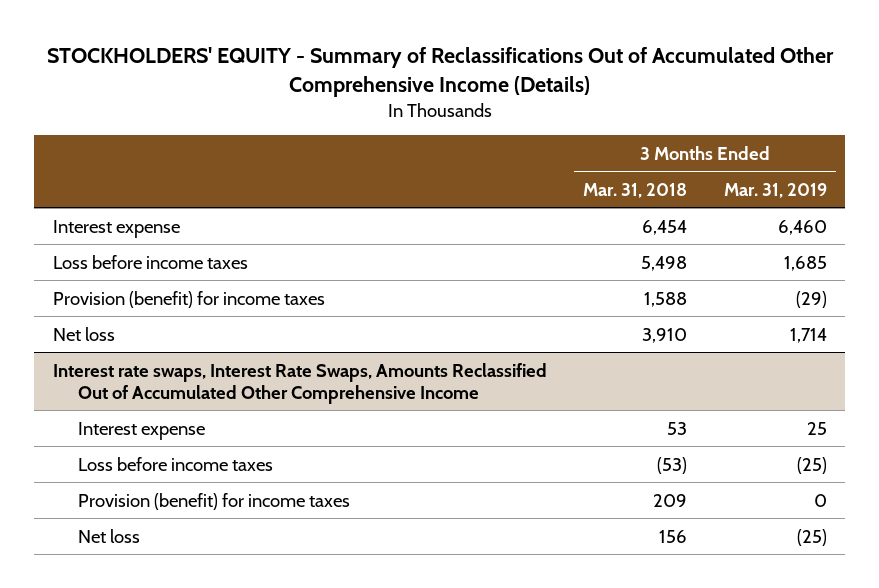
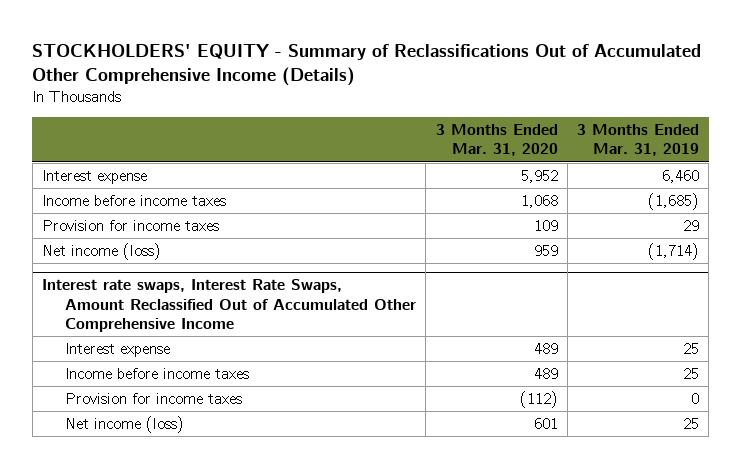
- | 3 Months Ended Mar. 31, 2018 | 3 Months Ended Mar. 31, 2019
+ | 3 Months Ended Mar. 31, 2020 | 3 Months Ended Mar. 31, 2019
- Loss before income taxes | 5,498 | 1,685
- Provision (benefit) for income taxes | 1,588 | (29)
- Net loss | 3,910 | 1,714
- Interest rate swaps, Interest Rate Swaps, Amounts Reclassified Out of Accumulated Other Comprehensive Income
+ Income before income taxes | 1,068 | (1,685)
+ Provision for income taxes | 109 | 29
+ Net income (loss) | 959 | (1,714)
+ Interest rate swaps, Interest Rate Swaps, Amount Reclassified Out of Accumulated Other Comprehensive Income
- Loss before income taxes | (53) | (25)
- Provision (benefit) for income taxes | 209 | 0
- Net loss | 156 | (25)
+ Income before income taxes | 489 | 25
+ Provision for income taxes | (112) | 0
+ Net income (loss) | 601 | 25

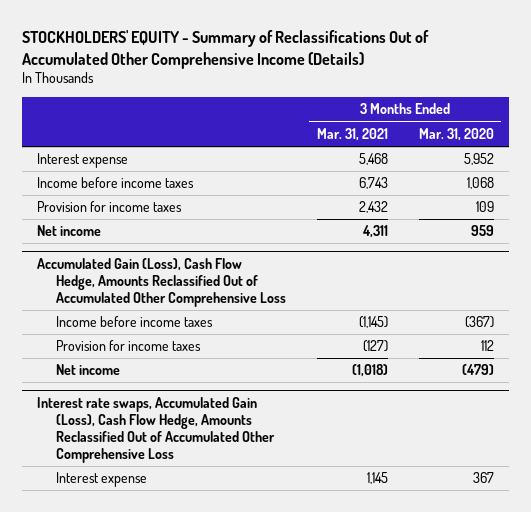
- | 3 Months Ended Mar. 31, 2020 | 3 Months Ended Mar. 31, 2019
+ | 3 Months Ended Mar. 31, 2021 | 3 Months Ended Mar. 31, 2020
- Net income (loss) | 959 | (1,714)
- Interest rate swaps, Interest Rate Swaps, Amount Reclassified Out of Accumulated Other Comprehensive Income
- Interest expense | 489 | 25
- Income before income taxes | 489 | 25
- Provision for income taxes | (112) | 0
- Net income (loss) | 601 | 25
+ Net income | 4,311 | 959
+ Accumulated Gain (Loss), Cash Flow Hedge, Amounts Reclassified Out of Accumulated Other Comprehensive Loss
+ Income before income taxes | (1,145) | (367)
+ Provision for income taxes | (127) | 112
+ Net income | (1,018) | (479)
+ Interest rate swaps, Accumulated Gain (Loss), Cash Flow Hedge, Amounts Reclassified Out of Accumulated Other Comprehensive Loss
+ Interest expense | 1,145 | 367

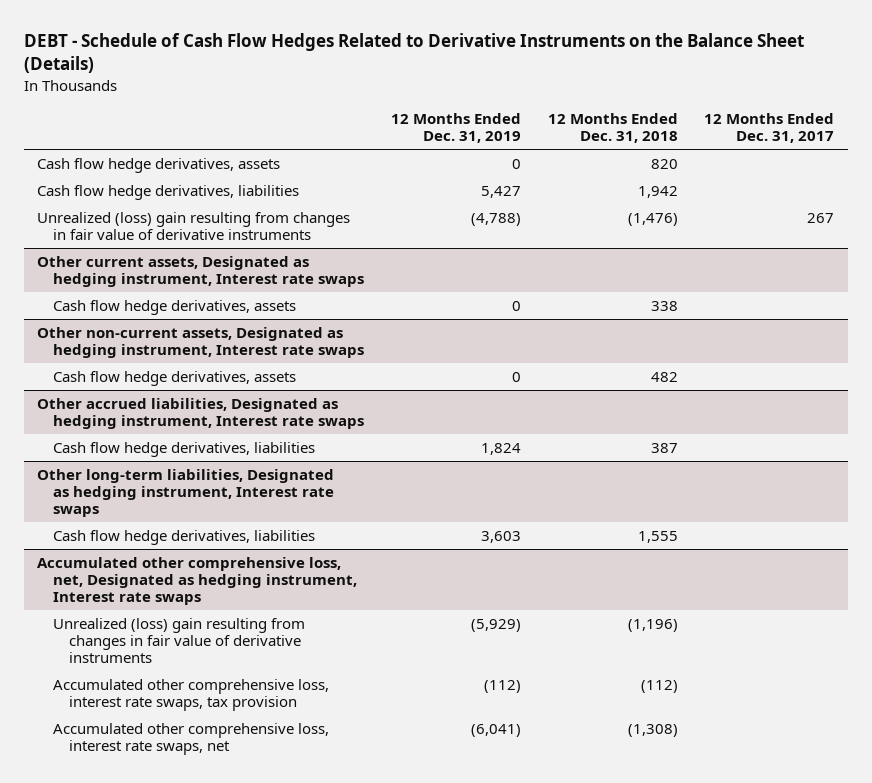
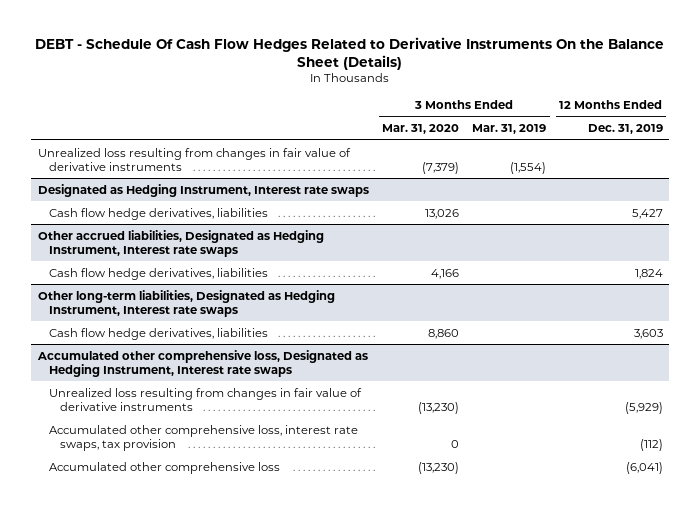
- DEBT - Schedule of Cash Flow Hedges Related to Derivative Instruments on the Balance Sheet (Details)
+ DEBT - Schedule Of Cash Flow Hedges Related to Derivative Instruments On the Balance Sheet (Details)
- | 12 Months Ended Dec. 31, 2019 | 12 Months Ended Dec. 31, 2018 | 12 Months Ended Dec. 31, 2017
+ | 3 Months Ended Mar. 31, 2020 | 3 Months Ended Mar. 31, 2019 | 12 Months Ended Dec. 31, 2019
- Cash flow hedge derivatives, assets | 0 | 820 |
+ Unrealized loss resulting from changes in fair value of derivative instruments | (7,379) | (1,554) |
+ Designated as Hedging Instrument, Interest rate swaps
- Unrealized (loss) gain resulting from changes in fair value of derivative instruments | (4,788) | (1,476) | 267
- Other current assets, Designated as hedging instrument, Interest rate swaps
- Cash flow hedge derivatives, assets | 0 | 338 |
- Other non-current assets, Designated as hedging instrument, Interest rate swaps
- Cash flow hedge derivatives, assets | 0 | 482 |
- Other accrued liabilities, Designated as hedging instrument, Interest rate swaps
+ Other accrued liabilities, Designated as Hedging Instrument, Interest rate swaps
- Other long-term liabilities, Designated as hedging instrument, Interest rate swaps
+ Other long-term liabilities, Designated as Hedging Instrument, Interest rate swaps
- Accumulated other comprehensive loss, net, Designated as hedging instrument, Interest rate swaps
- Unrealized (loss) gain resulting from changes in fair value of derivative instruments | (5,929) | (1,196) |
+ Accumulated other comprehensive loss, Designated as Hedging Instrument, Interest rate swaps
+ Unrealized loss resulting from changes in fair value of derivative instruments | (13,230) | | (5,929)
- Accumulated other comprehensive loss, interest rate swaps, net | (6,041) | (1,308) |
+ Accumulated other comprehensive loss | (13,230) | | (6,041)

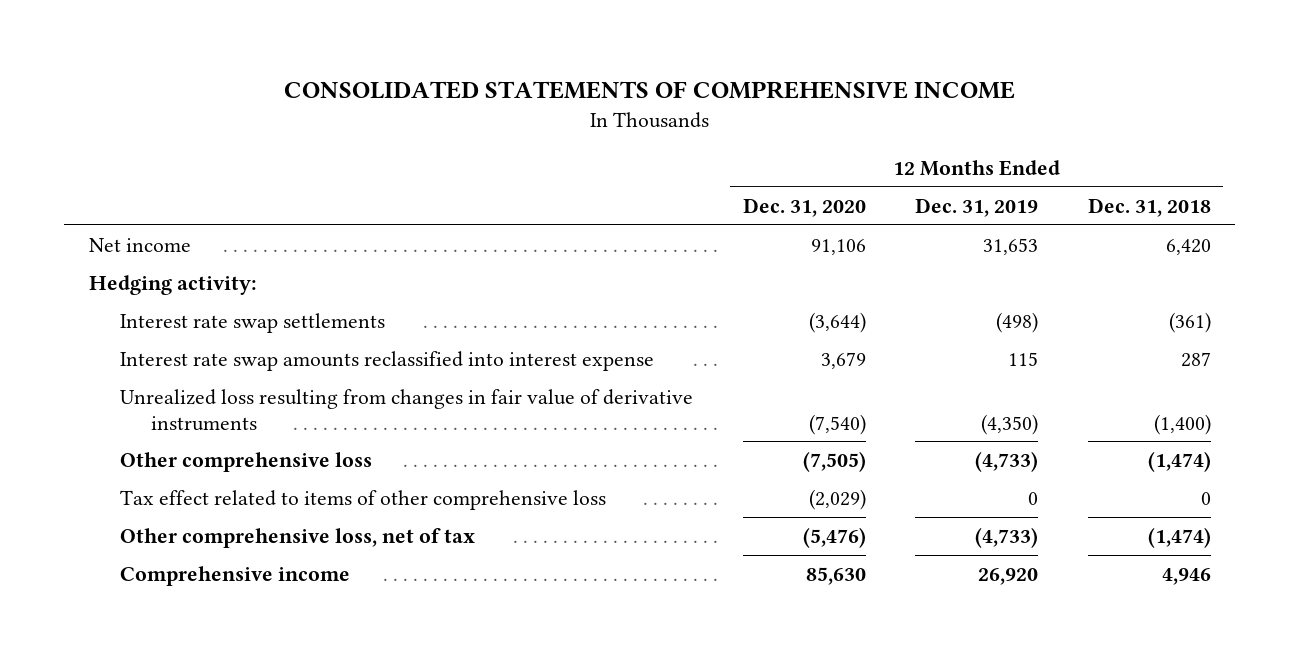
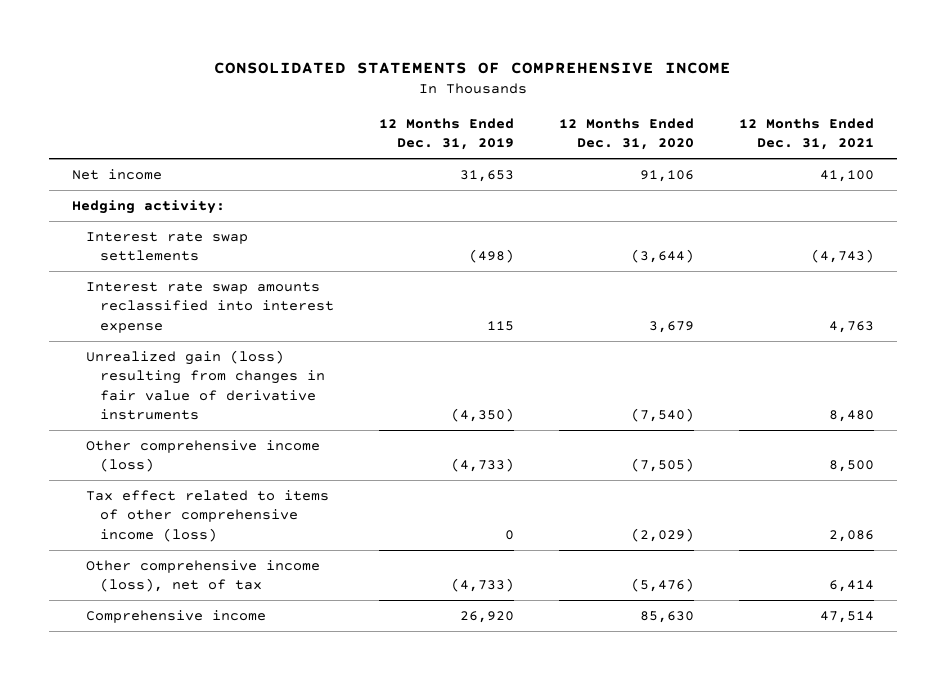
- | 12 Months Ended Dec. 31, 2020 | 12 Months Ended Dec. 31, 2019 | 12 Months Ended Dec. 31, 2018
+ | 12 Months Ended Dec. 31, 2019 | 12 Months Ended Dec. 31, 2020 | 12 Months Ended Dec. 31, 2021
- Unrealized loss resulting from changes in fair value of derivative instruments | (7,540) | (4,350) | (1,400)
- Other comprehensive loss | (7,505) | (4,733) | (1,474)
- Tax effect related to items of other comprehensive loss | (2,029) | 0 | 0
- Other comprehensive loss, net of tax | (5,476) | (4,733) | (1,474)
+ Unrealized gain (loss) resulting from changes in fair value of derivative instruments | (4,350) | (7,540) | 8,480
+ Other comprehensive income (loss) | (4,733) | (7,505) | 8,500
+ Tax effect related to items of other comprehensive income (loss) | 0 | (2,029) | 2,086
+ Other comprehensive income (loss), net of tax | (4,733) | (5,476) | 6,414

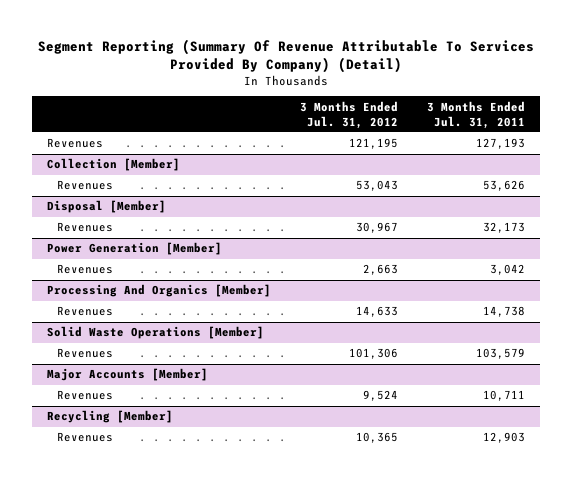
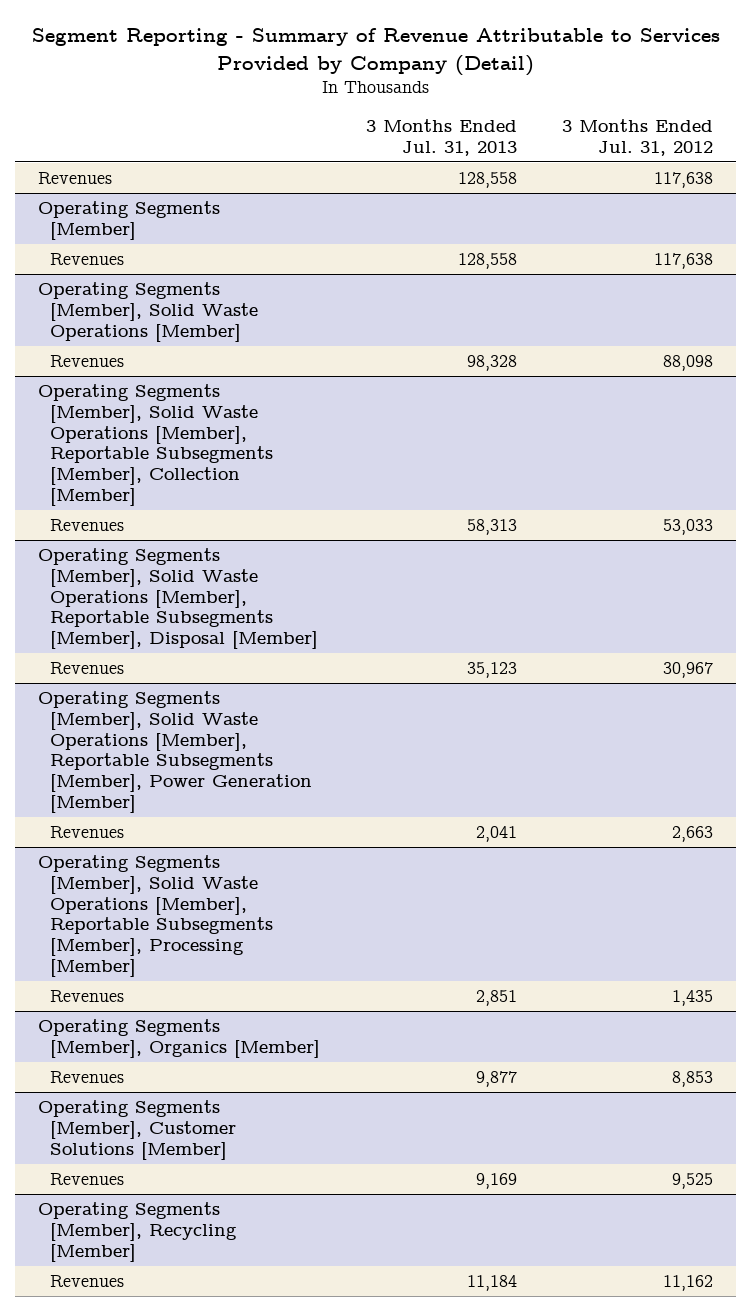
- Segment Reporting (Summary Of Revenue Attributable To Services Provided By Company) (Detail)
+ Segment Reporting - Summary of Revenue Attributable to Services Provided by Company (Detail)
- | 3 Months Ended Jul. 31, 2012 | 3 Months Ended Jul. 31, 2011
+ | 3 Months Ended Jul. 31, 2013 | 3 Months Ended Jul. 31, 2012
- Revenues | 121,195 | 127,193
- Collection [Member]
- Revenues | 53,043 | 53,626
- Disposal [Member]
+ Revenues | 128,558 | 117,638
+ Operating Segments [Member]
+ Revenues | 128,558 | 117,638
+ Operating Segments [Member], Solid Waste Operations [Member]
+ Revenues | 98,328 | 88,098
+ Operating Segments [Member], Solid Waste Operations [Member], Reportable Subsegments [Member], Collection [Member]
+ Revenues | 58,313 | 53,033
+ Operating Segments [Member], Solid Waste Operations [Member], Reportable Subsegments [Member], Disposal [Member]
- Power Generation [Member]
+ Operating Segments [Member], Solid Waste Operations [Member], Reportable Subsegments [Member], Power Generation [Member]
- Processing And Organics [Member]
- Revenues | 14,633 | 14,738
- Solid Waste Operations [Member]
- Revenues | 101,306 | 103,579
- Major Accounts [Member]
- Revenues | 9,524 | 10,711
- Recycling [Member]
- Revenues | 10,365 | 12,903
+ Operating Segments [Member], Solid Waste Operations [Member], Reportable Subsegments [Member], Processing [Member]
+ Revenues | 2,851 | 1,435
+ Operating Segments [Member], Organics [Member]
+ Revenues | 9,877 | 8,853
+ Operating Segments [Member], Customer Solutions [Member]
+ Revenues | 9,169 | 9,525
+ Operating Segments [Member], Recycling [Member]
+ Revenues | 11,184 | 11,162

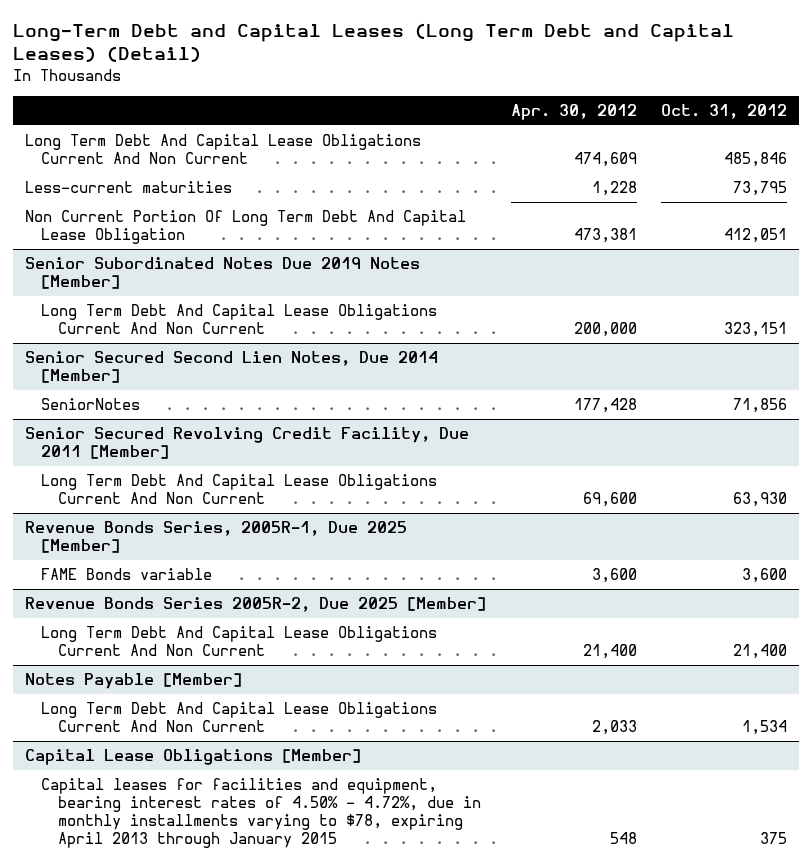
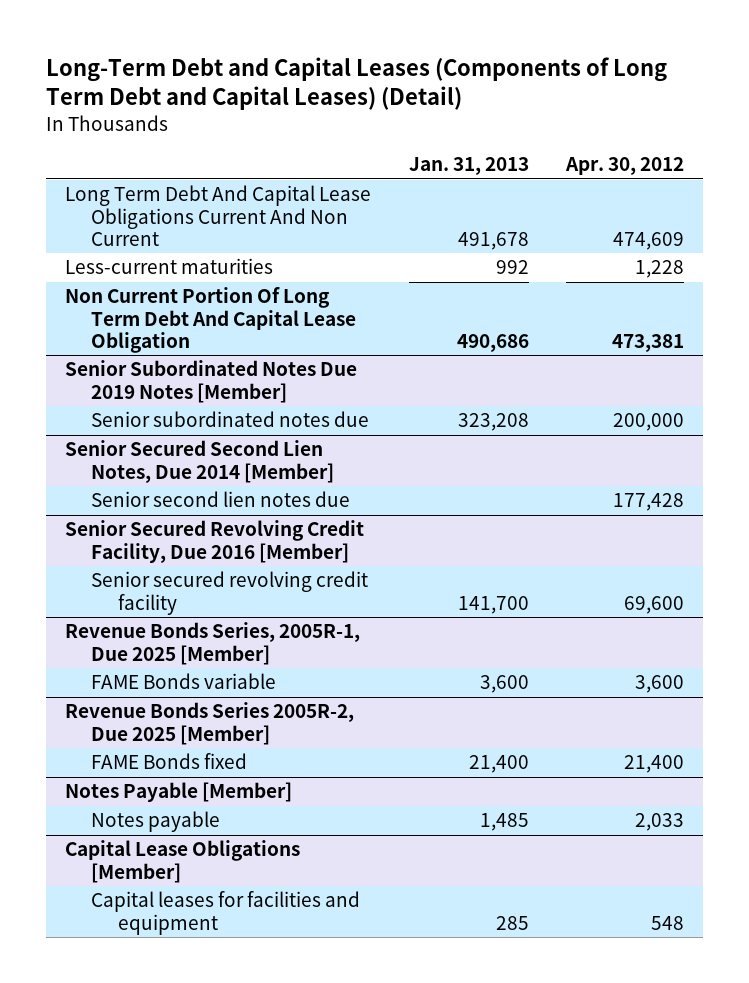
- Long-Term Debt and Capital Leases (Long Term Debt and Capital Leases) (Detail)
+ Long-Term Debt and Capital Leases (Components of Long Term Debt and Capital Leases) (Detail)
- | Apr. 30, 2012 | Oct. 31, 2012
+ | Jan. 31, 2013 | Apr. 30, 2012
@ Senior Subordinated Notes Due 2019 Notes [Member]
- Long Term Debt And Capital Lease Obligations Current And Non Current | 200,000 | 323,151
+ Senior subordinated notes due | 323,208 | 200,000
@ Senior Secured Second Lien Notes, Due 2014 [Member]
- SeniorNotes | 177,428 | 71,856
- Senior Secured Revolving Credit Facility, Due 2011 [Member]
- Long Term Debt And Capital Lease Obligations Current And Non Current | 69,600 | 63,930
@ Senior Secured Second Lien Notes, Due 2014 [Member]
+ Senior second lien notes due | | 177,428
+ Senior Secured Revolving Credit Facility, Due 2016 [Member]
+ Senior secured revolving credit facility | 141,700 | 69,600
@ Revenue Bonds Series 2005R-2, Due 2025 [Member]
- Long Term Debt And Capital Lease Obligations Current And Non Current | 21,400 | 21,400
+ FAME Bonds fixed | 21,400 | 21,400
@ Notes Payable [Member]
- Long Term Debt And Capital Lease Obligations Current And Non Current | 2,033 | 1,534
+ Notes payable | 1,485 | 2,033
@ Capital Lease Obligations [Member]
- Capital leases for facilities and equipment, bearing interest rates of 4.50% - 4.72%, due in monthly installments varying to $78, expiring April 2013 through January 2015 | 548 | 375
+ Capital leases for facilities and equipment | 285 | 548

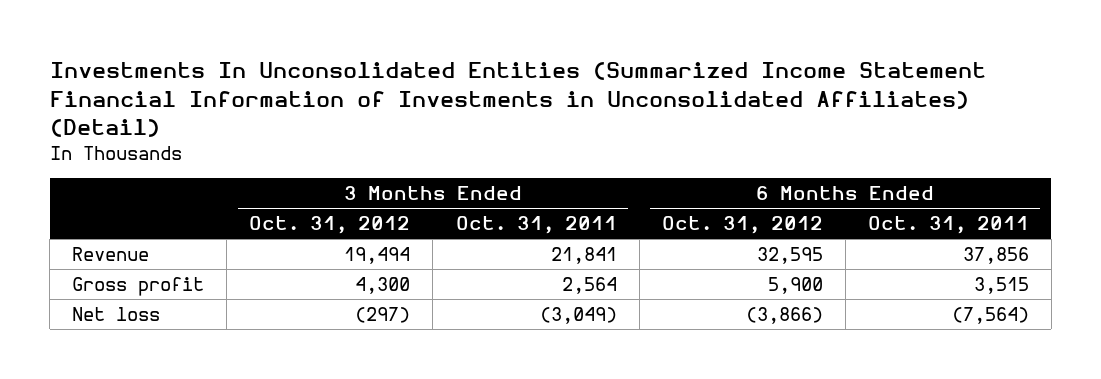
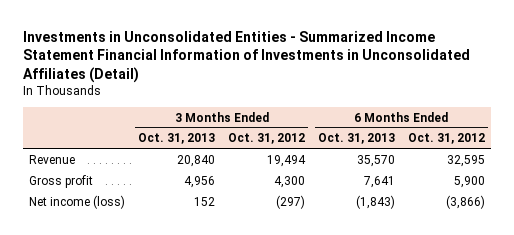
- Investments In Unconsolidated Entities (Summarized Income Statement Financial Information of Investments in Unconsolidated Affiliates) (Detail)
+ Investments in Unconsolidated Entities - Summarized Income Statement Financial Information of Investments in Unconsolidated Affiliates (Detail)
- | 3 Months Ended Oct. 31, 2012 | 3 Months Ended Oct. 31, 2011 | 6 Months Ended Oct. 31, 2012 | 6 Months Ended Oct. 31, 2011
+ | 3 Months Ended Oct. 31, 2013 | 3 Months Ended Oct. 31, 2012 | 6 Months Ended Oct. 31, 2013 | 6 Months Ended Oct. 31, 2012
- Net loss | (297) | (3,049) | (3,866) | (7,564)
+ Net income (loss) | 152 | (297) | (1,843) | (3,866)

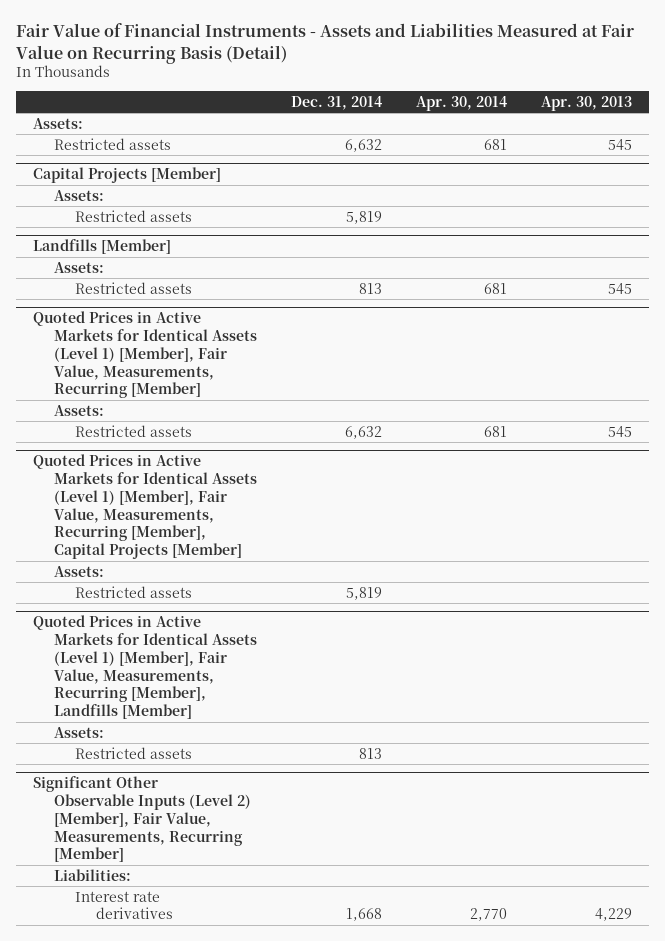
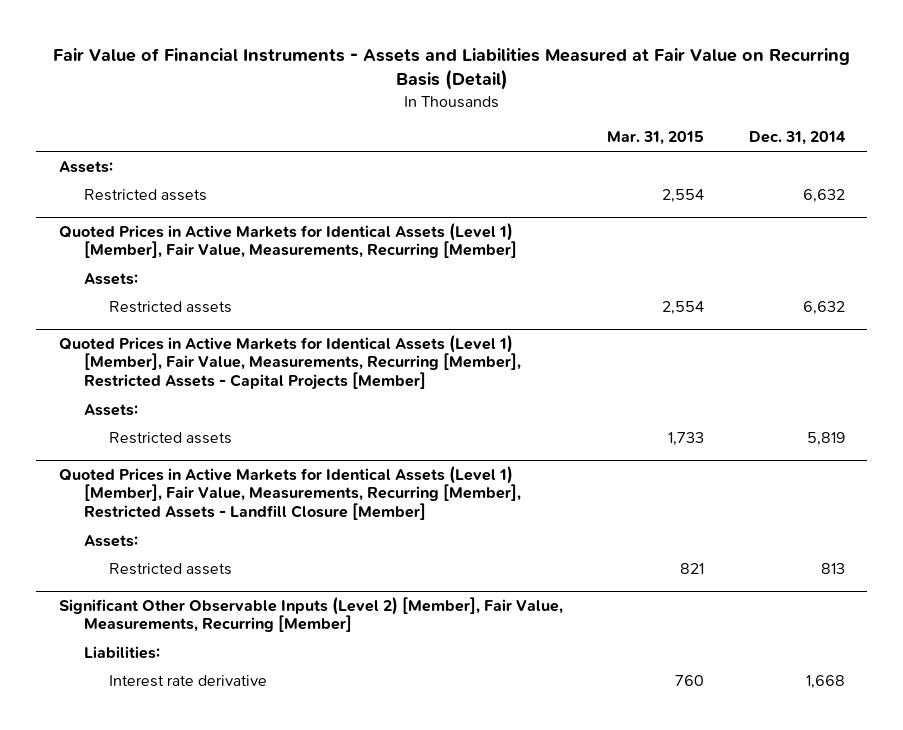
- | Dec. 31, 2014 | Apr. 30, 2014 | Apr. 30, 2013
+ | Mar. 31, 2015 | Dec. 31, 2014
- Capital Projects [Member]
- Assets:
- Restricted assets | 5,819 | |
- Landfills [Member]
- Assets:
- Restricted assets | 813 | 681 | 545
- Quoted Prices in Active Markets for Identical Assets (Level 1) [Member], Fair Value, Measurements, Recurring [Member], Capital Projects [Member]
+ Quoted Prices in Active Markets for Identical Assets (Level 1) [Member], Fair Value, Measurements, Recurring [Member], Restricted Assets - Capital Projects [Member]
- Quoted Prices in Active Markets for Identical Assets (Level 1) [Member], Fair Value, Measurements, Recurring [Member], Landfills [Member]
+ Quoted Prices in Active Markets for Identical Assets (Level 1) [Member], Fair Value, Measurements, Recurring [Member], Restricted Assets - Landfill Closure [Member]
@ Significant Other Observable Inputs (Level 2) [Member], Fair Value, Measurements, Recurring [Member]
- Interest rate derivatives | 1,668 | 2,770 | 4,229
+ Interest rate derivative | 760 | 1,668

